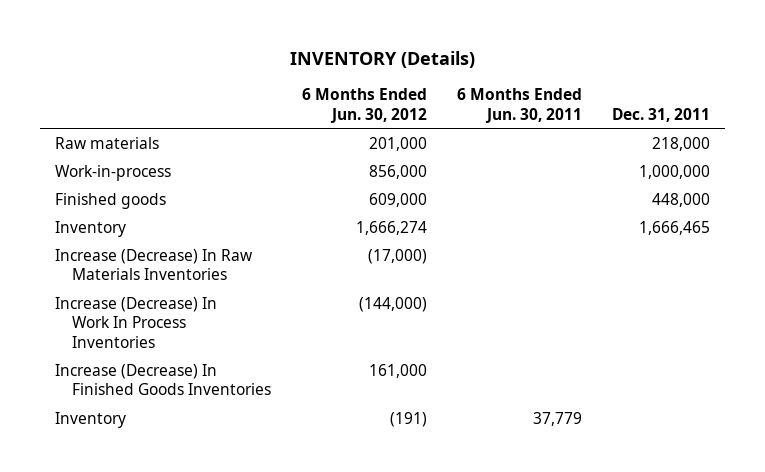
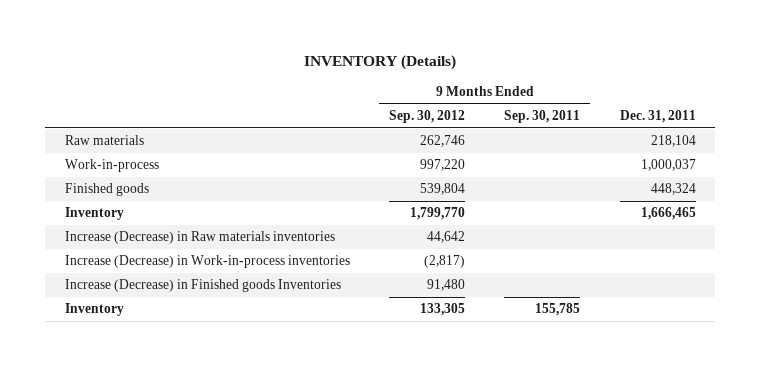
- | 6 Months Ended Jun. 30, 2012 | 6 Months Ended Jun. 30, 2011 | Dec. 31, 2011
+ | 9 Months Ended Sep. 30, 2012 | 9 Months Ended Sep. 30, 2011 | Dec. 31, 2011
- Raw materials | 201,000 | | 218,000
- Work-in-process | 856,000 | | 1,000,000
- Finished goods | 609,000 | | 448,000
+ Raw materials | 262,746 | | 218,104
+ Work-in-process | 997,220 | | 1,000,037
+ Finished goods | 539,804 | | 448,324
- Increase (Decrease) In Raw Materials Inventories | (17,000) | |
- Increase (Decrease) In Work In Process Inventories | (144,000) | |
- Increase (Decrease) In Finished Goods Inventories | 161,000 | |
+ Increase (Decrease) in Raw materials inventories | 44,642 | |
+ Increase (Decrease) in Work-in-process inventories | (2,817) | |
+ Increase (Decrease) in Finished goods Inventories | 91,480 | |

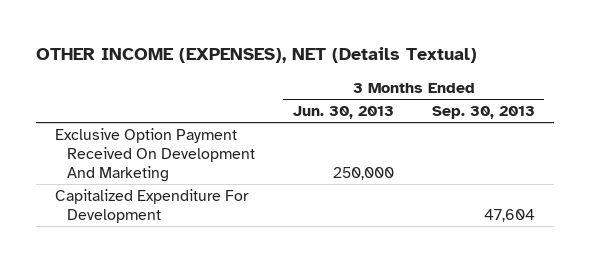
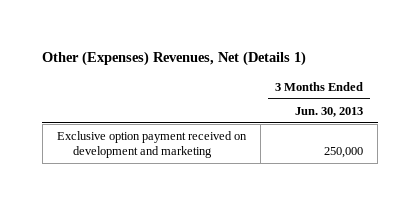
- OTHER INCOME (EXPENSES), NET (Details Textual)
+ Other (Expenses) Revenues, Net (Details 1)
- | 3 Months Ended Jun. 30, 2013 | 3 Months Ended Sep. 30, 2013
+ | 3 Months Ended Jun. 30, 2013
- Exclusive Option Payment Received On Development And Marketing | 250,000 |
- Capitalized Expenditure For Development | | 47,604
+ Exclusive option payment received on development and marketing | 250,000

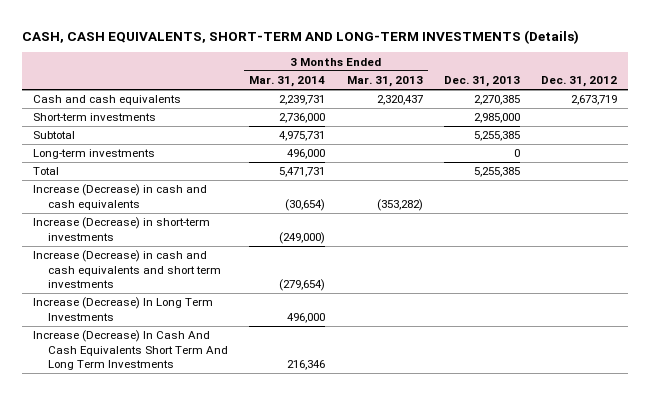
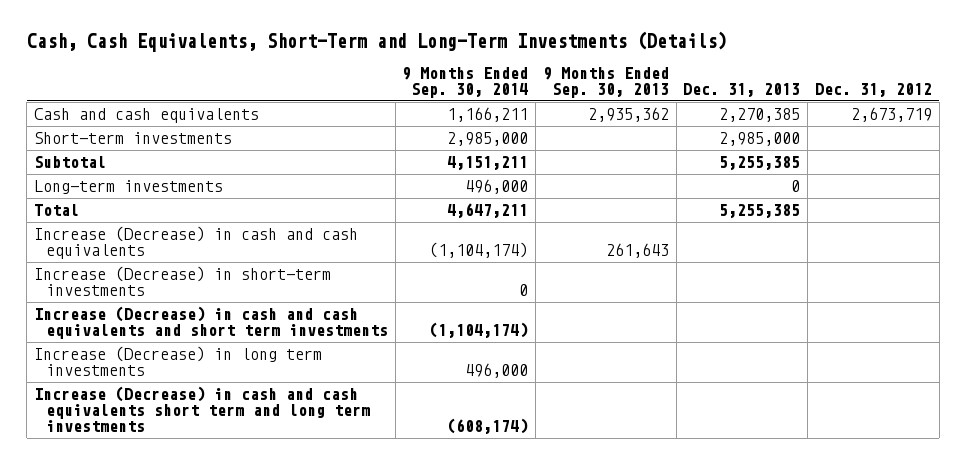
- CASH, CASH EQUIVALENTS, SHORT-TERM AND LONG-TERM INVESTMENTS (Details)
+ Cash, Cash Equivalents, Short-Term and Long-Term Investments (Details)
- | 3 Months Ended Mar. 31, 2014 | 3 Months Ended Mar. 31, 2013 | Dec. 31, 2013 | Dec. 31, 2012
+ | 9 Months Ended Sep. 30, 2014 | 9 Months Ended Sep. 30, 2013 | Dec. 31, 2013 | Dec. 31, 2012
- Increase (Decrease) In Long Term Investments | 496,000 | | |
- Increase (Decrease) In Cash And Cash Equivalents Short Term And Long Term Investments | 216,346 | | |
+ Increase (Decrease) in long term investments | 496,000 | | |
+ Increase (Decrease) in cash and cash equivalents short term and long term investments | (608,174) | | |

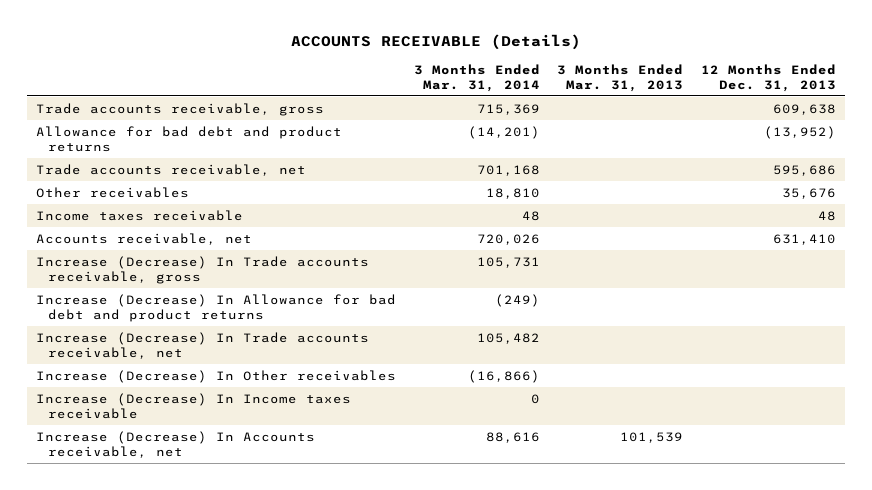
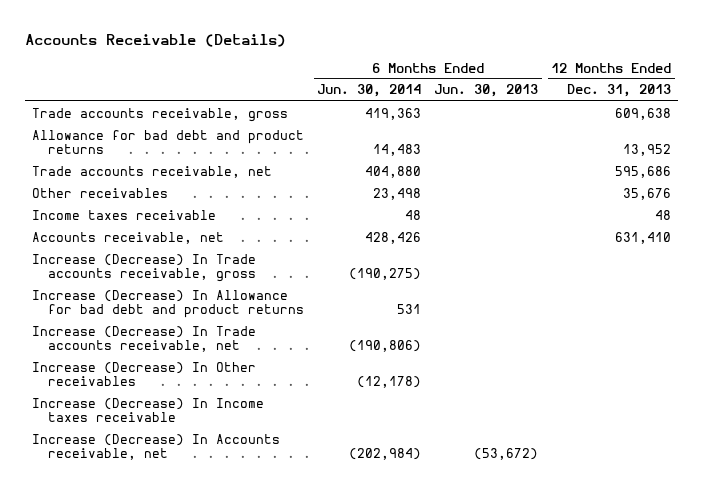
- ACCOUNTS RECEIVABLE (Details)
+ Accounts Receivable (Details)
- | 3 Months Ended Mar. 31, 2014 | 3 Months Ended Mar. 31, 2013 | 12 Months Ended Dec. 31, 2013
+ | 6 Months Ended Jun. 30, 2014 | 6 Months Ended Jun. 30, 2013 | 12 Months Ended Dec. 31, 2013
- Allowance for bad debt and product returns | (14,201) | | (13,952)
+ Allowance for bad debt and product returns | 14,483 | | 13,952

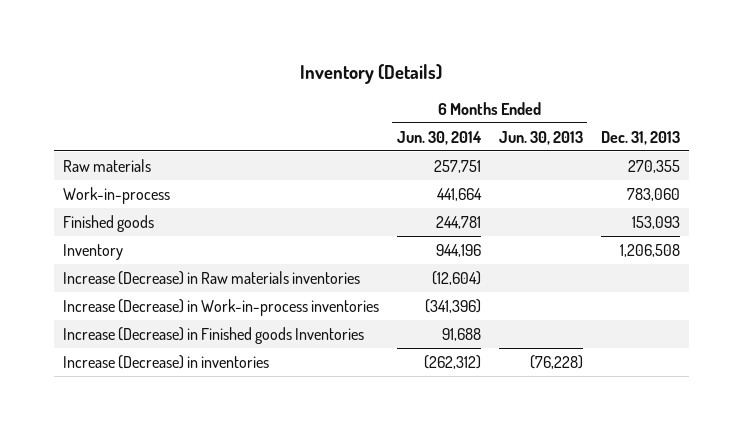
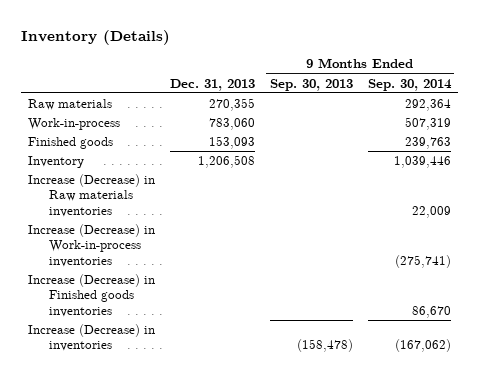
- | 6 Months Ended Jun. 30, 2014 | 6 Months Ended Jun. 30, 2013 | Dec. 31, 2013
+ | Dec. 31, 2013 | 9 Months Ended Sep. 30, 2013 | 9 Months Ended Sep. 30, 2014
- Increase (Decrease) in Finished goods Inventories | 91,688 | |
+ Increase (Decrease) in Finished goods inventories | | | 86,670

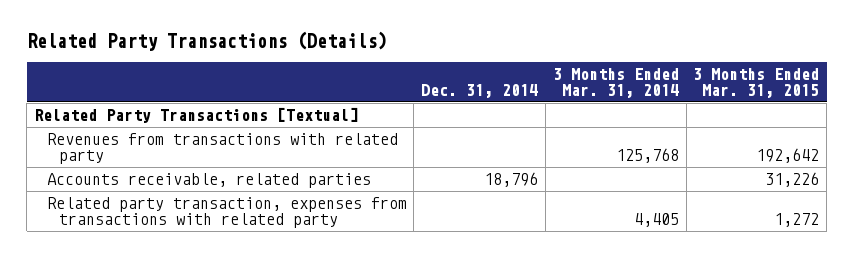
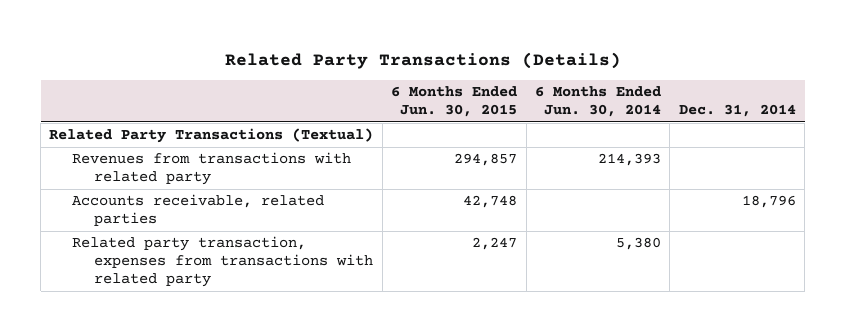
- | Dec. 31, 2014 | 3 Months Ended Mar. 31, 2014 | 3 Months Ended Mar. 31, 2015
+ | 6 Months Ended Jun. 30, 2015 | 6 Months Ended Jun. 30, 2014 | Dec. 31, 2014
- Related Party Transactions [Textual]
+ Related Party Transactions (Textual)

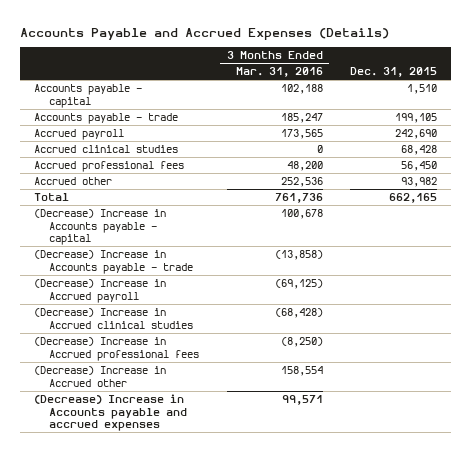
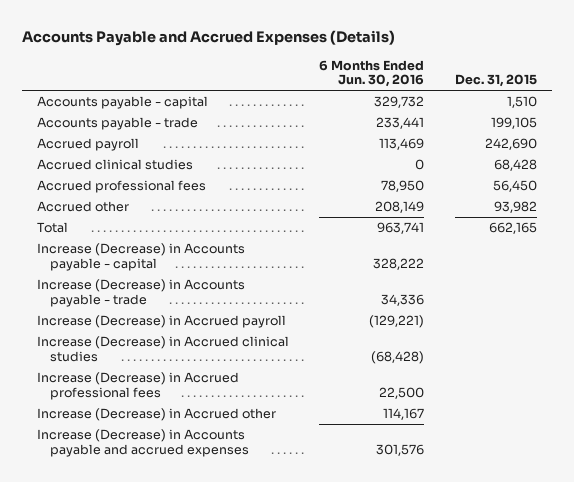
- | 3 Months Ended Mar. 31, 2016 | Dec. 31, 2015
+ | 6 Months Ended Jun. 30, 2016 | Dec. 31, 2015
- (Decrease) Increase in Accounts payable - capital | 100,678 |
- (Decrease) Increase in Accounts payable - trade | (13,858) |
- (Decrease) Increase in Accrued payroll | (69,125) |
- (Decrease) Increase in Accrued clinical studies | (68,428) |
- (Decrease) Increase in Accrued professional fees | (8,250) |
- (Decrease) Increase in Accrued other | 158,554 |
- (Decrease) Increase in Accounts payable and accrued expenses | 99,571 |
+ Increase (Decrease) in Accounts payable - capital | 328,222 |
+ Increase (Decrease) in Accounts payable - trade | 34,336 |
+ Increase (Decrease) in Accrued payroll | (129,221) |
+ Increase (Decrease) in Accrued clinical studies | (68,428) |
+ Increase (Decrease) in Accrued professional fees | 22,500 |
+ Increase (Decrease) in Accrued other | 114,167 |
+ Increase (Decrease) in Accounts payable and accrued expenses | 301,576 |

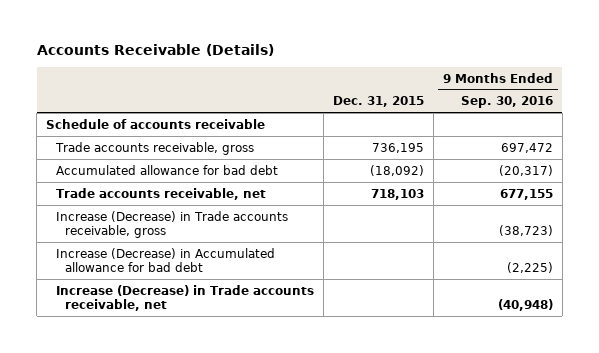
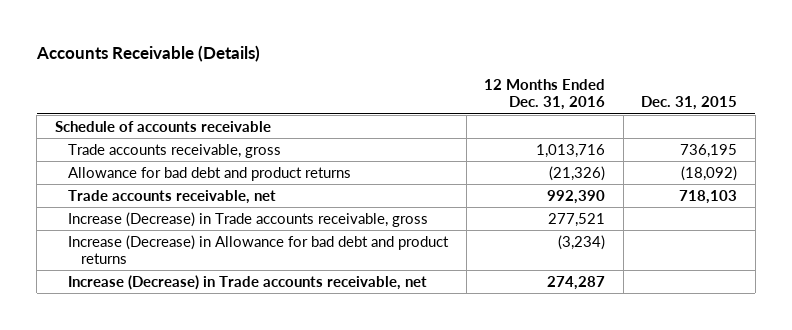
- | Dec. 31, 2015 | 9 Months Ended Sep. 30, 2016
+ | 12 Months Ended Dec. 31, 2016 | Dec. 31, 2015
- Accumulated allowance for bad debt | (18,092) | (20,317)
+ Allowance for bad debt and product returns | (21,326) | (18,092)
- Increase (Decrease) in Accumulated allowance for bad debt | | (2,225)
+ Increase (Decrease) in Allowance for bad debt and product returns | (3,234) |

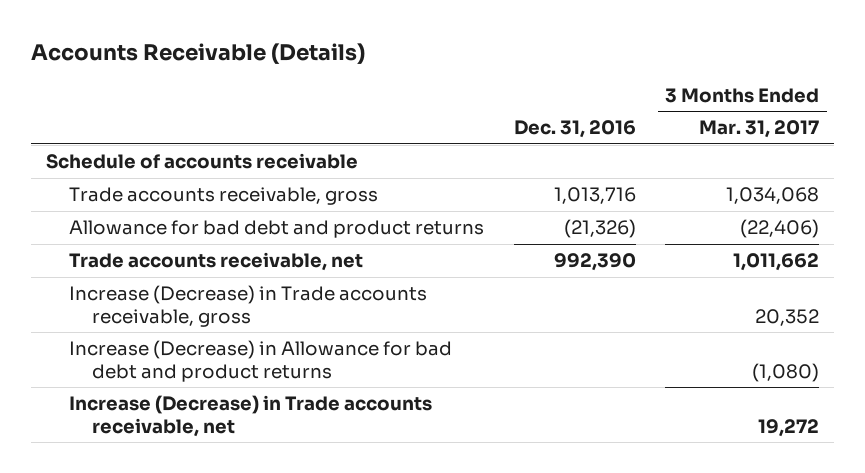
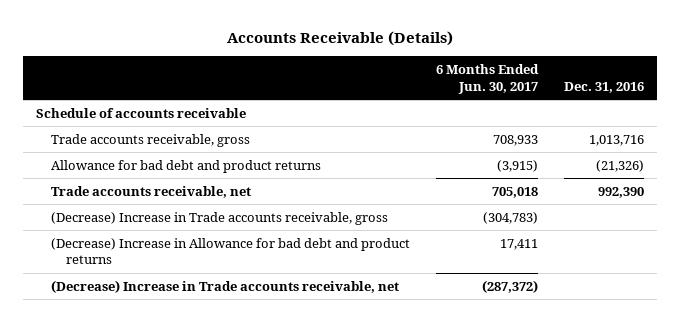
- | Dec. 31, 2016 | 3 Months Ended Mar. 31, 2017
+ | 6 Months Ended Jun. 30, 2017 | Dec. 31, 2016
- Increase (Decrease) in Trade accounts receivable, gross | | 20,352
- Increase (Decrease) in Allowance for bad debt and product returns | | (1,080)
- Increase (Decrease) in Trade accounts receivable, net | | 19,272
+ (Decrease) Increase in Trade accounts receivable, gross | (304,783) |
+ (Decrease) Increase in Allowance for bad debt and product returns | 17,411 |
+ (Decrease) Increase in Trade accounts receivable, net | (287,372) |

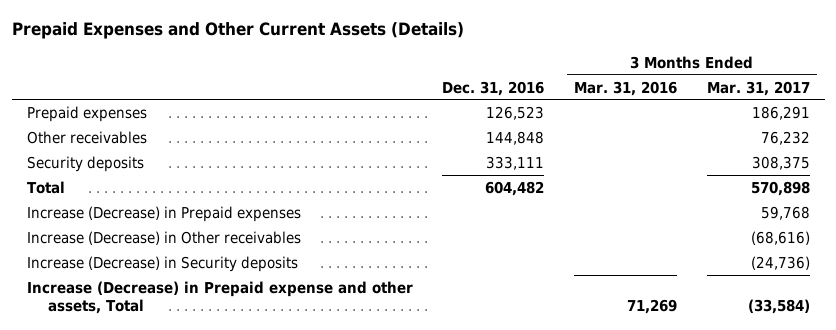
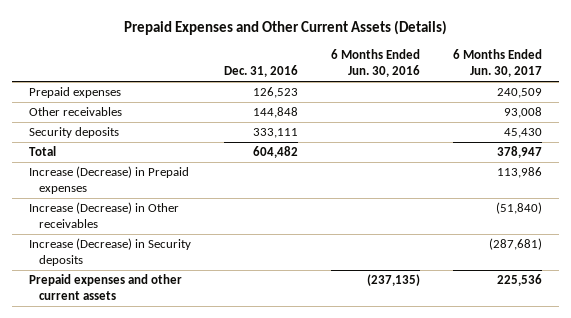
- | Dec. 31, 2016 | 3 Months Ended Mar. 31, 2016 | 3 Months Ended Mar. 31, 2017
+ | Dec. 31, 2016 | 6 Months Ended Jun. 30, 2016 | 6 Months Ended Jun. 30, 2017
- Increase (Decrease) in Prepaid expense and other assets, Total | | 71,269 | (33,584)
+ Prepaid expenses and other current assets | | (237,135) | 225,536

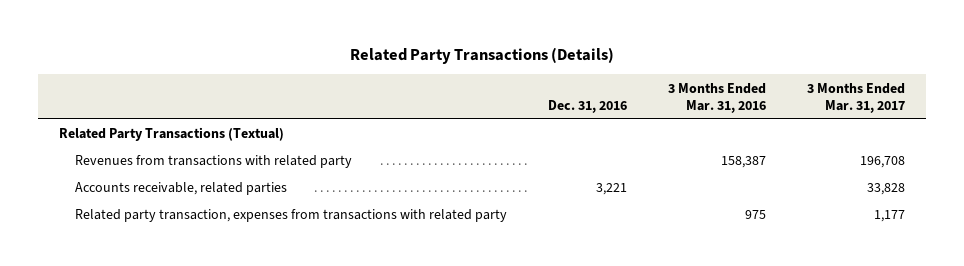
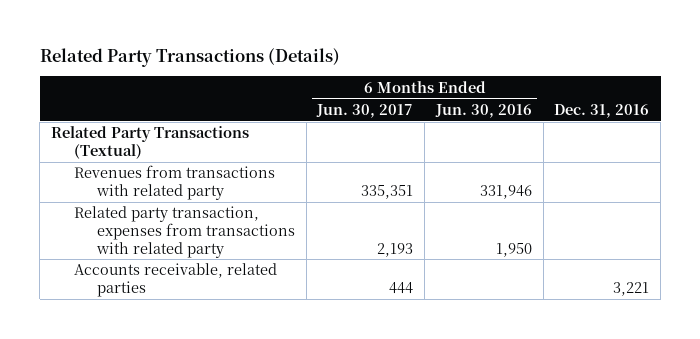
- | Dec. 31, 2016 | 3 Months Ended Mar. 31, 2016 | 3 Months Ended Mar. 31, 2017
+ | 6 Months Ended Jun. 30, 2017 | 6 Months Ended Jun. 30, 2016 | Dec. 31, 2016
moved down: Accounts receivable, related parties | 444 | | 3,221

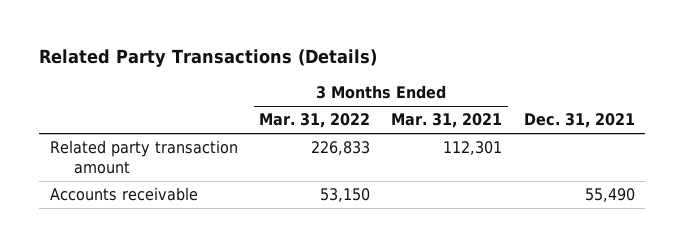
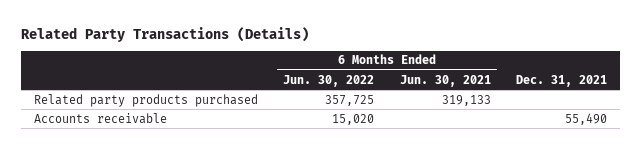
- | 3 Months Ended Mar. 31, 2022 | 3 Months Ended Mar. 31, 2021 | Dec. 31, 2021
+ | 6 Months Ended Jun. 30, 2022 | 6 Months Ended Jun. 30, 2021 | Dec. 31, 2021
- Related party transaction amount | 226,833 | 112,301 |
+ Related party products purchased | 357,725 | 319,133 |

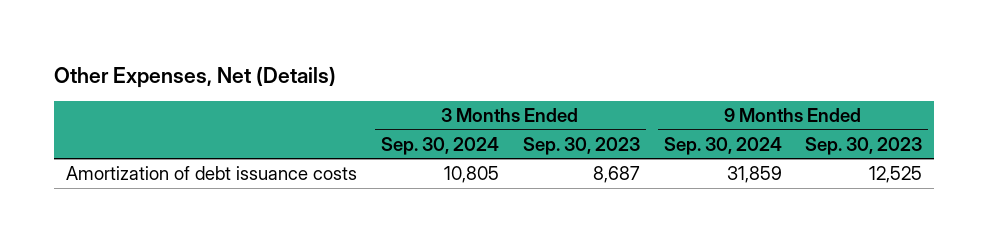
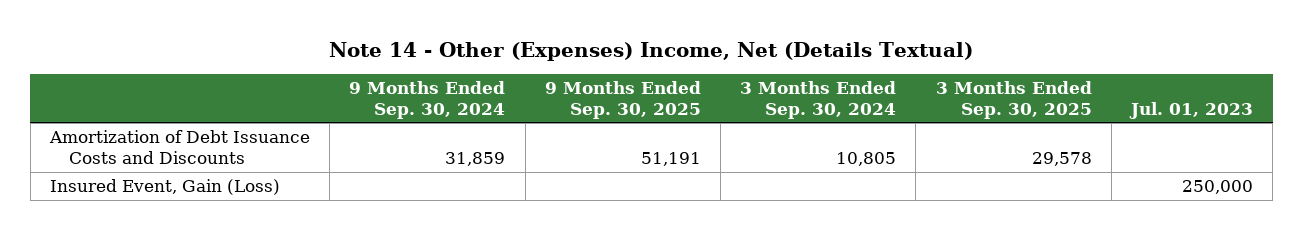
- Other Expenses, Net (Details)
+ Note 14 - Other (Expenses) Income, Net (Details Textual)
- | 3 Months Ended Sep. 30, 2024 | 3 Months Ended Sep. 30, 2023 | 9 Months Ended Sep. 30, 2024 | 9 Months Ended Sep. 30, 2023
+ | 9 Months Ended Sep. 30, 2024 | 9 Months Ended Sep. 30, 2025 | 3 Months Ended Sep. 30, 2024 | 3 Months Ended Sep. 30, 2025 | Jul. 01, 2023
- Amortization of debt issuance costs | 10,805 | 8,687 | 31,859 | 12,525
+ Amortization of Debt Issuance Costs and Discounts | 31,859 | 51,191 | 10,805 | 29,578 |
+ Insured Event, Gain (Loss) | | | | | 250,000

